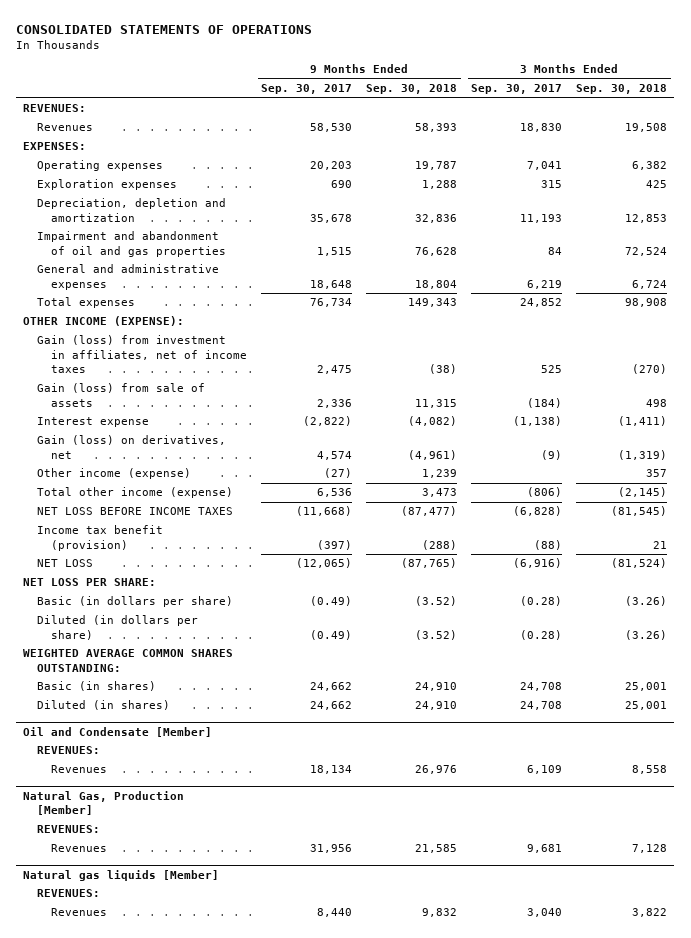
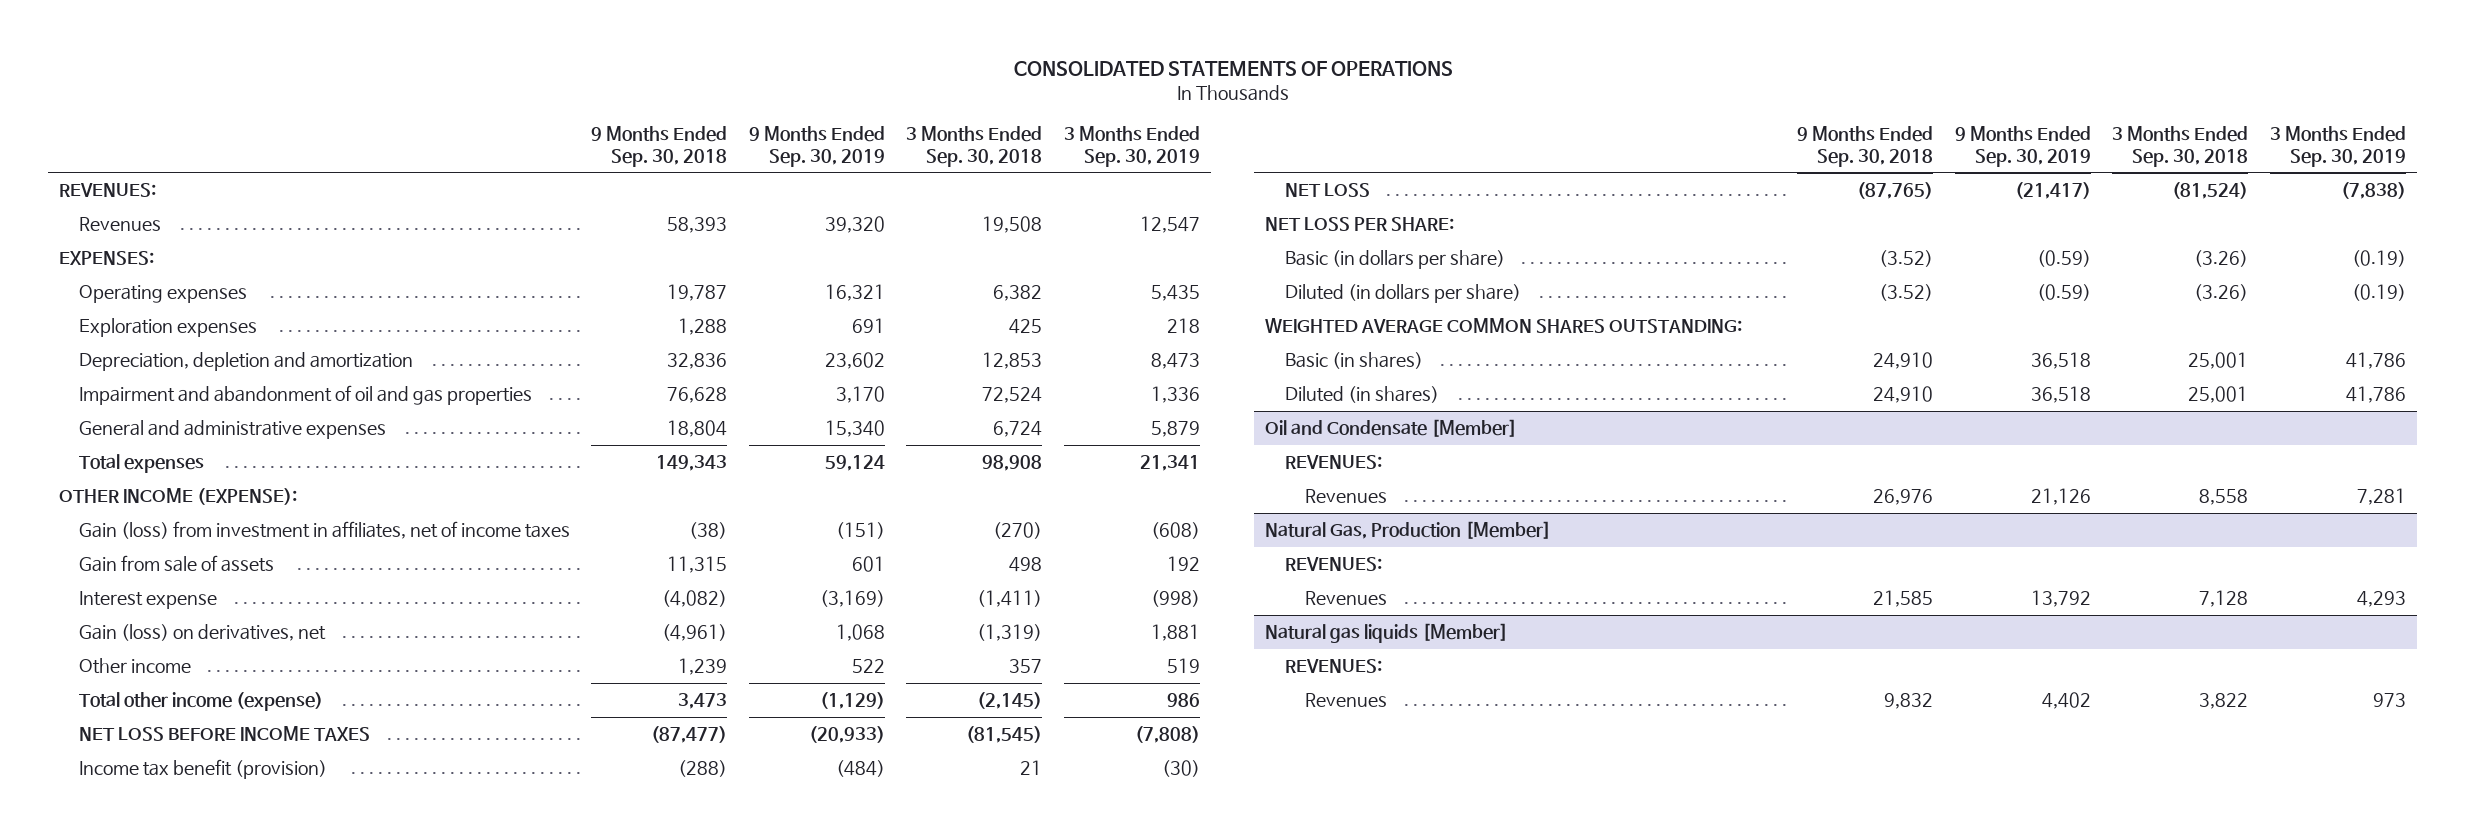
- | 9 Months Ended Sep. 30, 2017 | 9 Months Ended Sep. 30, 2018 | 3 Months Ended Sep. 30, 2017 | 3 Months Ended Sep. 30, 2018
+ | 9 Months Ended Sep. 30, 2018 | 9 Months Ended Sep. 30, 2019 | 3 Months Ended Sep. 30, 2018 | 3 Months Ended Sep. 30, 2019
- Gain (loss) from sale of assets | 2,336 | 11,315 | (184) | 498
+ Gain from sale of assets | 11,315 | 601 | 498 | 192
- Other income (expense) | (27) | 1,239 | | 357
+ Other income | 1,239 | 522 | 357 | 519

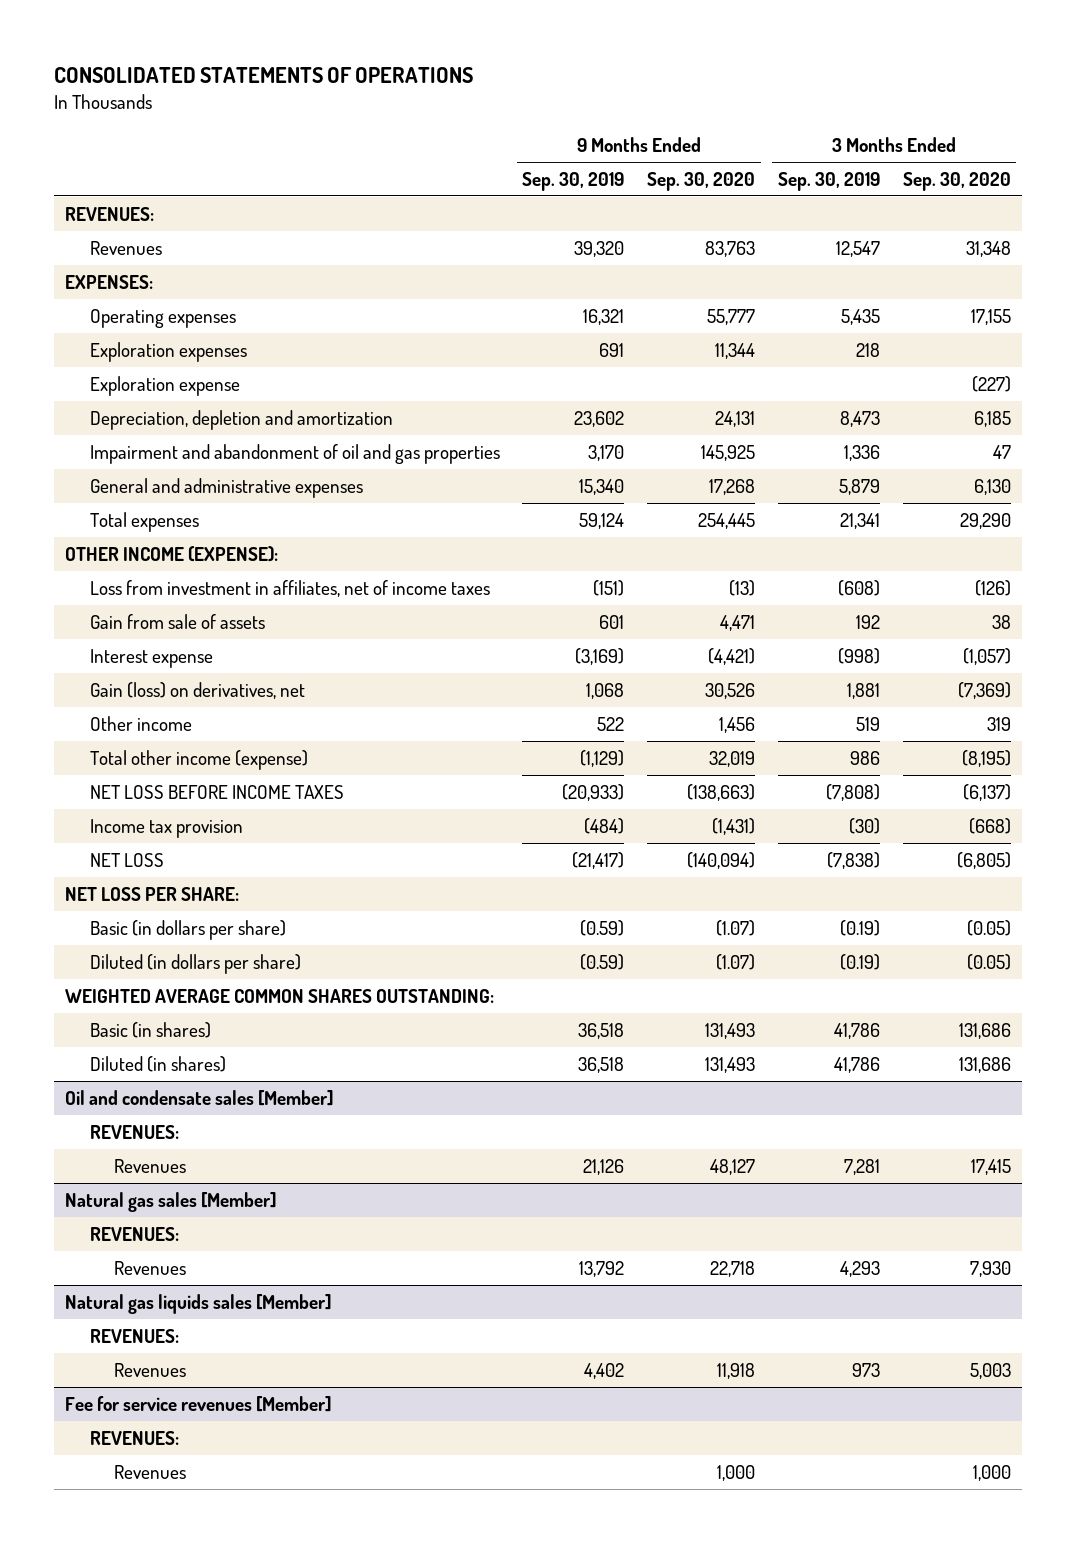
- | 9 Months Ended Sep. 30, 2018 | 9 Months Ended Sep. 30, 2019 | 3 Months Ended Sep. 30, 2018 | 3 Months Ended Sep. 30, 2019
+ | 9 Months Ended Sep. 30, 2019 | 9 Months Ended Sep. 30, 2020 | 3 Months Ended Sep. 30, 2019 | 3 Months Ended Sep. 30, 2020
+ Exploration expense | | | | (227)
- Gain (loss) from investment in affiliates, net of income taxes | (38) | (151) | (270) | (608)
+ Loss from investment in affiliates, net of income taxes | (151) | (13) | (608) | (126)
- Income tax benefit (provision) | (288) | (484) | 21 | (30)
+ Income tax provision | (484) | (1,431) | (30) | (668)
- Oil and Condensate [Member]
+ Oil and condensate sales [Member]
- Natural Gas, Production [Member]
+ Natural gas sales [Member]
- Natural gas liquids [Member]
+ Natural gas liquids sales [Member]
+ Fee for service revenues [Member]
+ REVENUES:
+ Revenues | | 1,000 | | 1,000

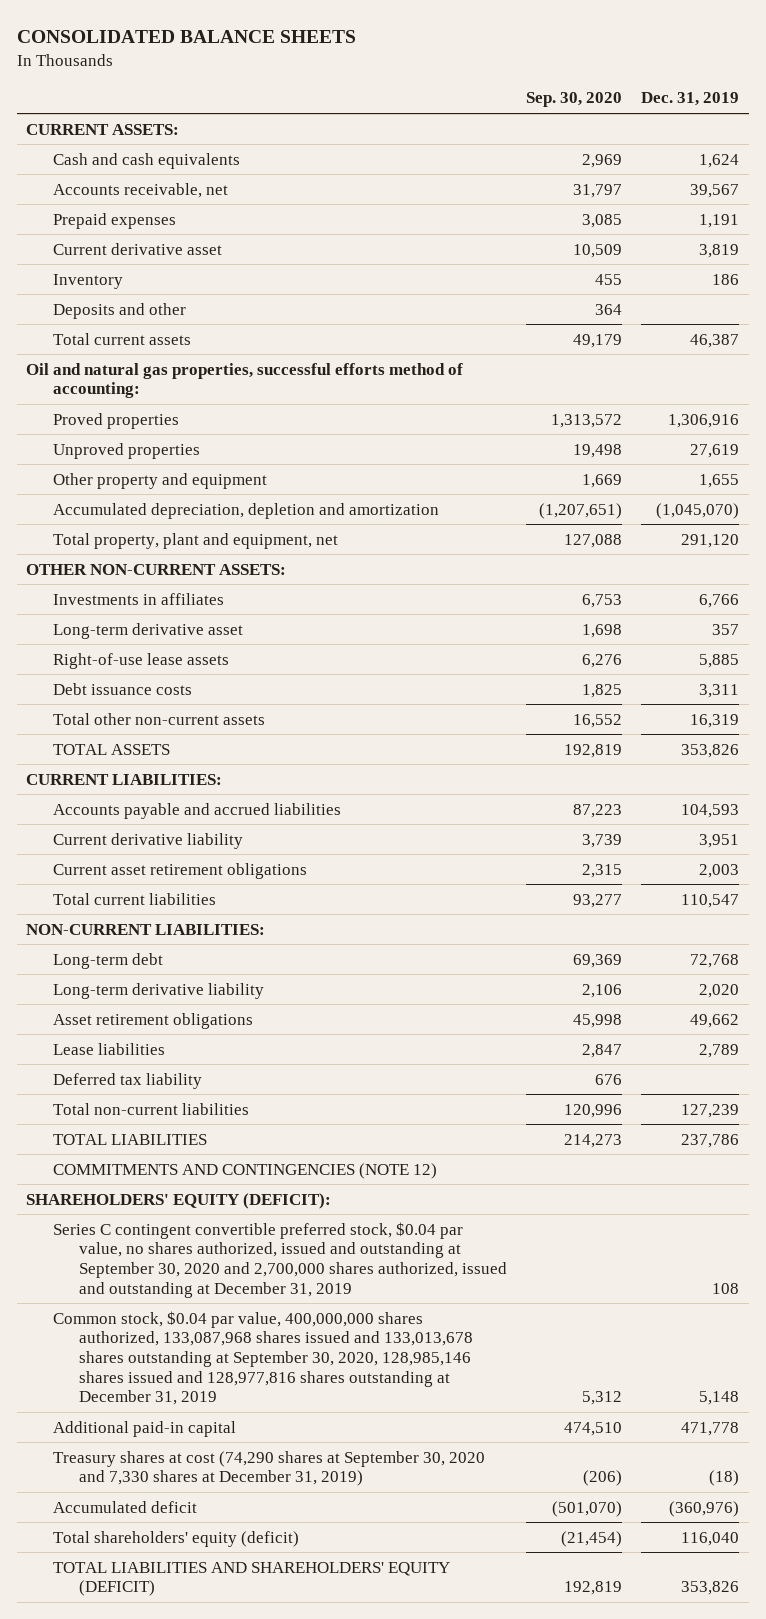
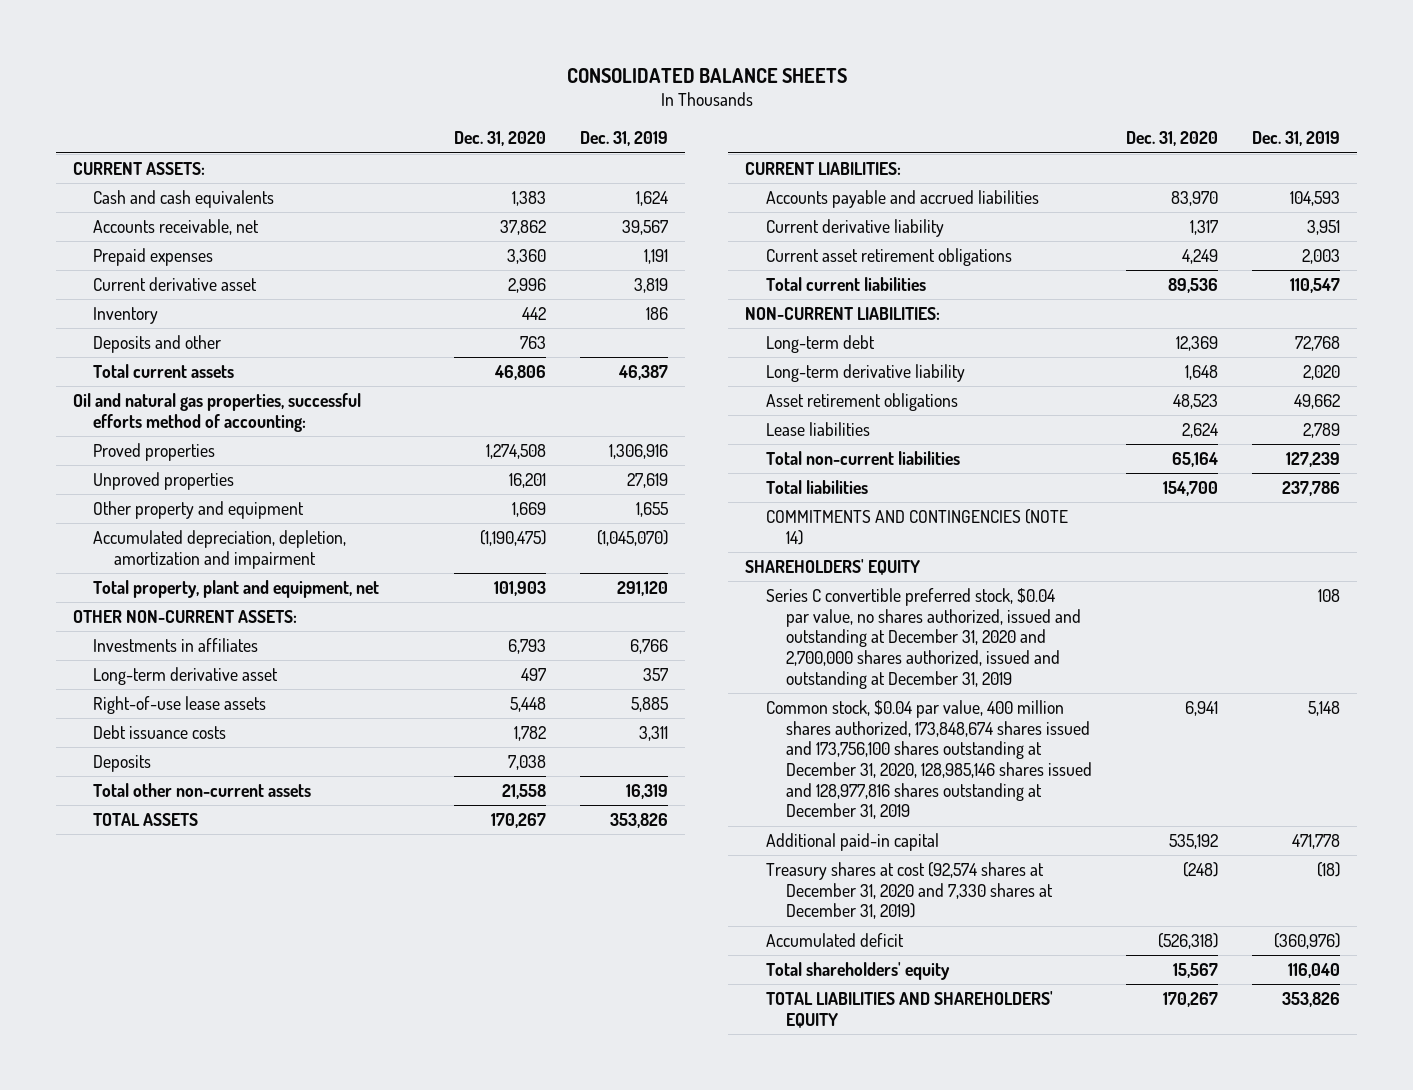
- | Sep. 30, 2020 | Dec. 31, 2019
+ | Dec. 31, 2020 | Dec. 31, 2019
- Accumulated depreciation, depletion and amortization | (1,207,651) | (1,045,070)
+ Accumulated depreciation, depletion, amortization and impairment | (1,190,475) | (1,045,070)
+ Deposits | 7,038 |
- Deferred tax liability | 676 |
- TOTAL LIABILITIES | 214,273 | 237,786
- COMMITMENTS AND CONTINGENCIES (NOTE 12)
- SHAREHOLDERS' EQUITY (DEFICIT):
- Series C contingent convertible preferred stock, $0.04 par value, no shares authorized, issued and outstanding at September 30, 2020 and 2,700,000 shares authorized, issued and outstanding at December 31, 2019 | | 108
- Common stock, $0.04 par value, 400,000,000 shares authorized, 133,087,968 shares issued and 133,013,678 shares outstanding at September 30, 2020, 128,985,146 shares issued and 128,977,816 shares outstanding at December 31, 2019 | 5,312 | 5,148
+ Total liabilities | 154,700 | 237,786
+ COMMITMENTS AND CONTINGENCIES (NOTE 14)
+ SHAREHOLDERS' EQUITY
+ Series C convertible preferred stock, $0.04 par value, no shares authorized, issued and outstanding at December 31, 2020 and 2,700,000 shares authorized, issued and outstanding at December 31, 2019 | | 108
+ Common stock, $0.04 par value, 400 million shares authorized, 173,848,674 shares issued and 173,756,100 shares outstanding at December 31, 2020, 128,985,146 shares issued and 128,977,816 shares outstanding at December 31, 2019 | 6,941 | 5,148
- Treasury shares at cost (74,290 shares at September 30, 2020 and 7,330 shares at December 31, 2019) | (206) | (18)
+ Treasury shares at cost (92,574 shares at December 31, 2020 and 7,330 shares at December 31, 2019) | (248) | (18)
- Total shareholders' equity (deficit) | (21,454) | 116,040
- TOTAL LIABILITIES AND SHAREHOLDERS' EQUITY (DEFICIT) | 192,819 | 353,826
+ Total shareholders' equity | 15,567 | 116,040
+ TOTAL LIABILITIES AND SHAREHOLDERS' EQUITY | 170,267 | 353,826

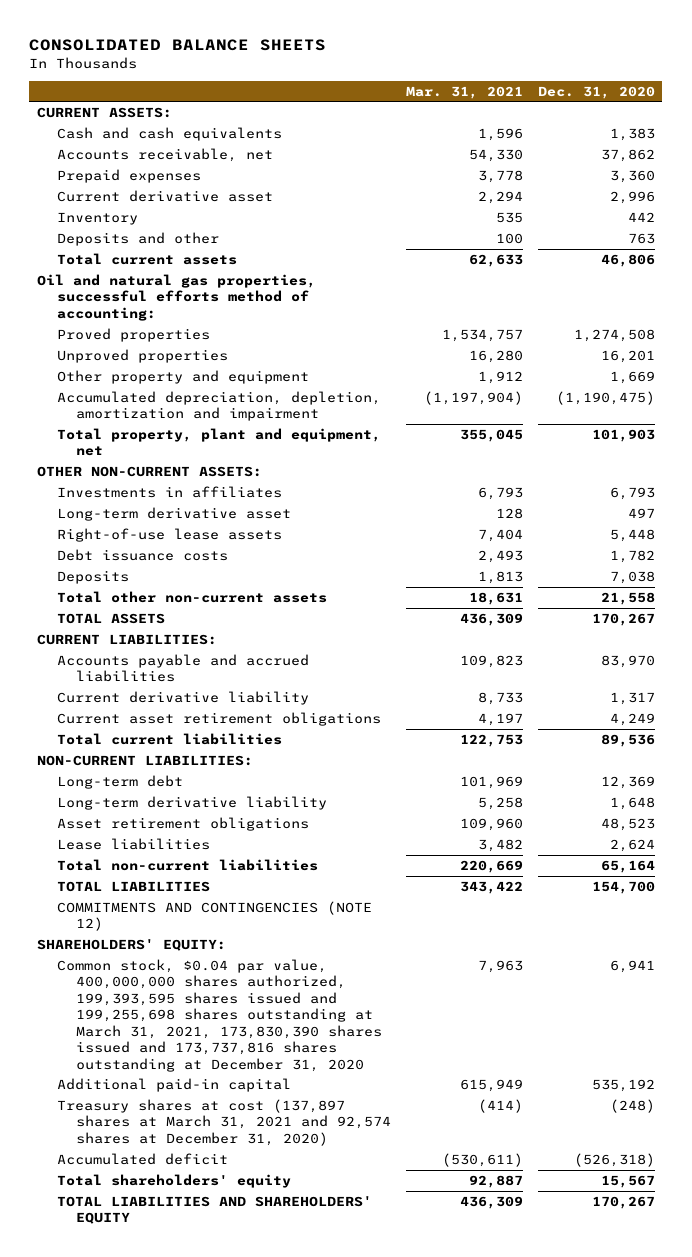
- | Dec. 31, 2020 | Dec. 31, 2019
+ | Mar. 31, 2021 | Dec. 31, 2020
- Total liabilities | 154,700 | 237,786
- COMMITMENTS AND CONTINGENCIES (NOTE 14)
- SHAREHOLDERS' EQUITY
- Series C convertible preferred stock, $0.04 par value, no shares authorized, issued and outstanding at December 31, 2020 and 2,700,000 shares authorized, issued and outstanding at December 31, 2019 | | 108
- Common stock, $0.04 par value, 400 million shares authorized, 173,848,674 shares issued and 173,756,100 shares outstanding at December 31, 2020, 128,985,146 shares issued and 128,977,816 shares outstanding at December 31, 2019 | 6,941 | 5,148
+ TOTAL LIABILITIES | 343,422 | 154,700
+ COMMITMENTS AND CONTINGENCIES (NOTE 12)
+ SHAREHOLDERS' EQUITY:
+ Common stock, $0.04 par value, 400,000,000 shares authorized, 199,393,595 shares issued and 199,255,698 shares outstanding at March 31, 2021, 173,830,390 shares issued and 173,737,816 shares outstanding at December 31, 2020 | 7,963 | 6,941
- Treasury shares at cost (92,574 shares at December 31, 2020 and 7,330 shares at December 31, 2019) | (248) | (18)
+ Treasury shares at cost (137,897 shares at March 31, 2021 and 92,574 shares at December 31, 2020) | (414) | (248)

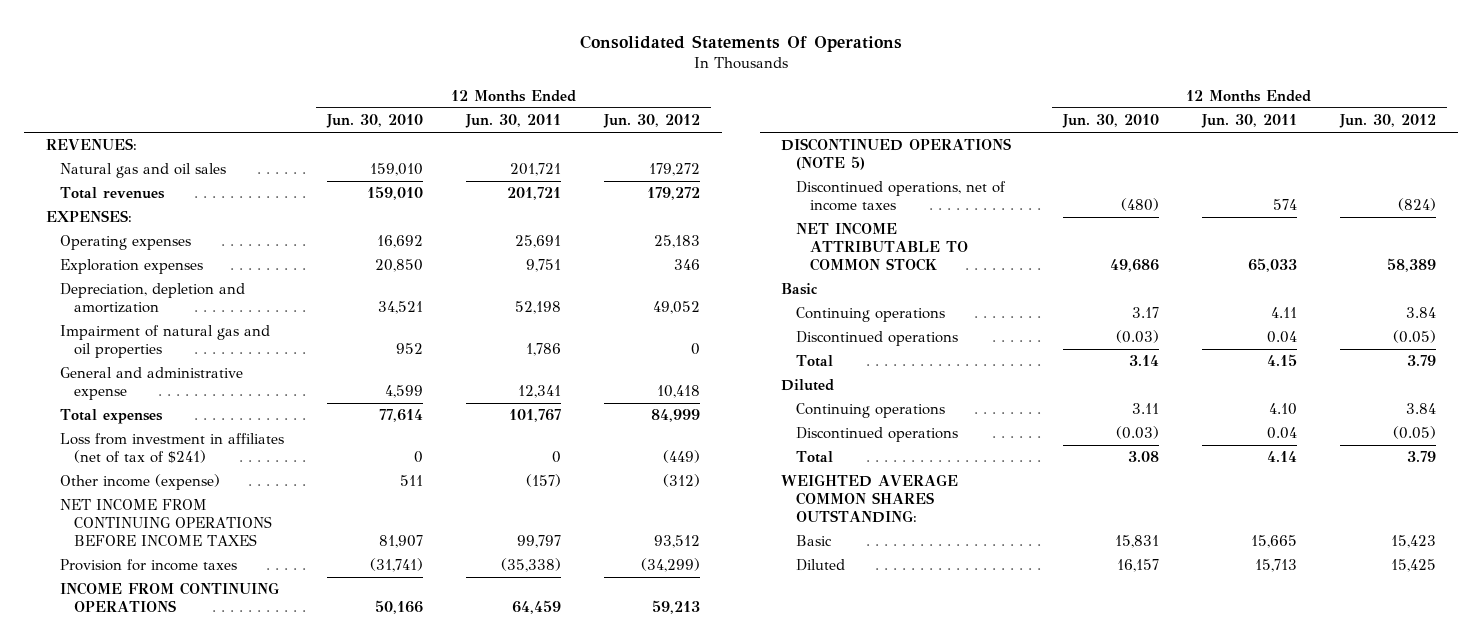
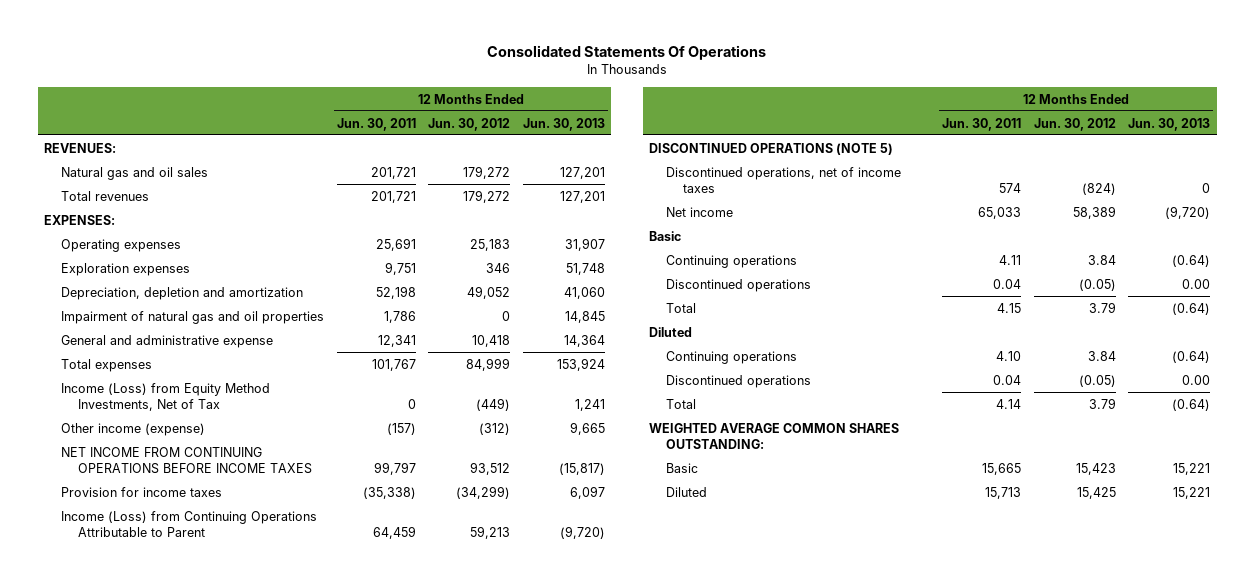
- | 12 Months Ended Jun. 30, 2010 | 12 Months Ended Jun. 30, 2011 | 12 Months Ended Jun. 30, 2012
+ | 12 Months Ended Jun. 30, 2011 | 12 Months Ended Jun. 30, 2012 | 12 Months Ended Jun. 30, 2013
- Loss from investment in affiliates (net of tax of $241) | 0 | 0 | (449)
+ Income (Loss) from Equity Method Investments, Net of Tax | 0 | (449) | 1,241
- INCOME FROM CONTINUING OPERATIONS | 50,166 | 64,459 | 59,213
+ Income (Loss) from Continuing Operations Attributable to Parent | 64,459 | 59,213 | (9,720)
- NET INCOME ATTRIBUTABLE TO COMMON STOCK | 49,686 | 65,033 | 58,389
+ Net income | 65,033 | 58,389 | (9,720)

